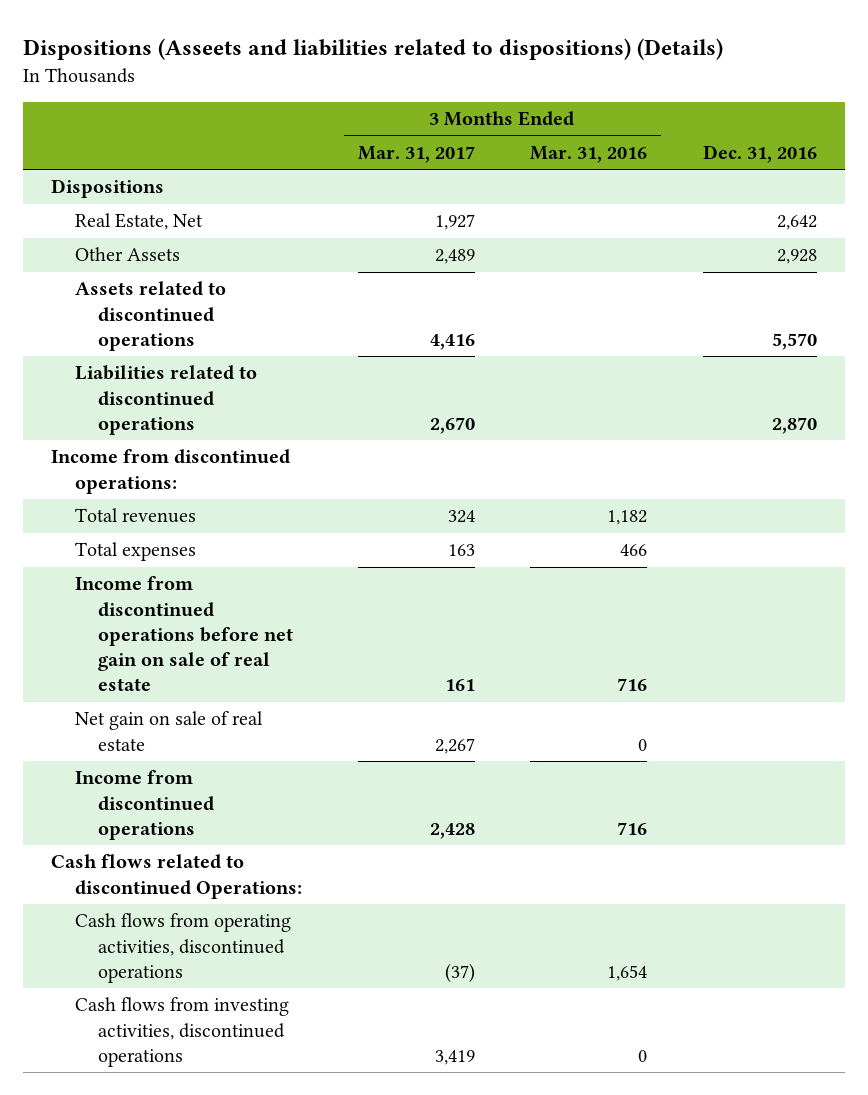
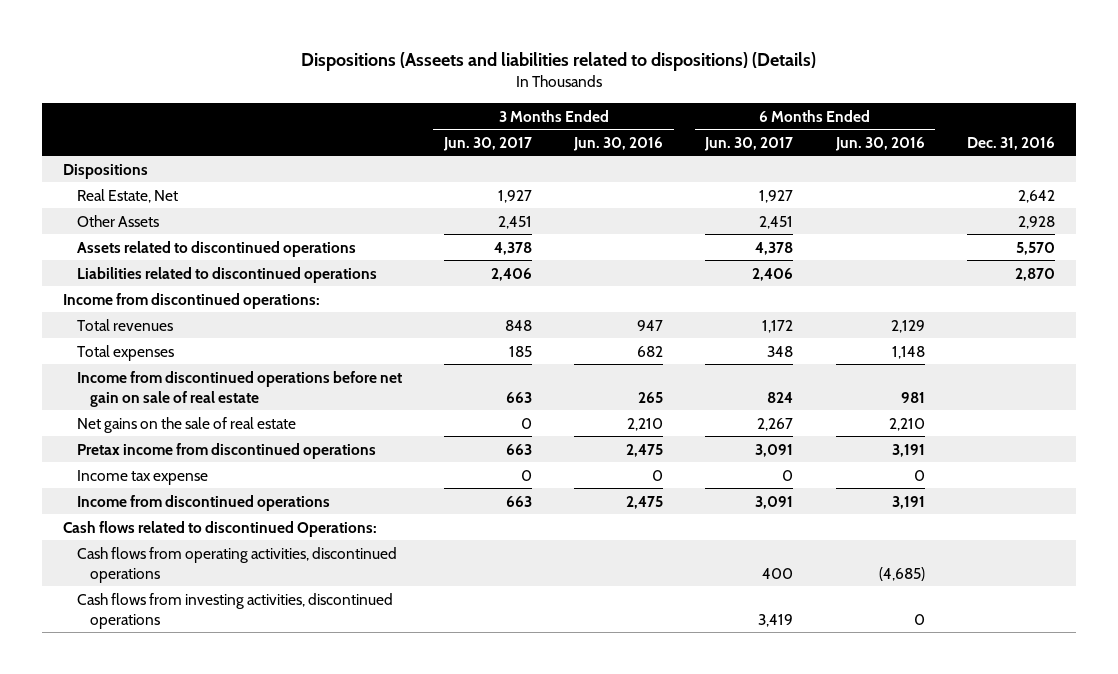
- | 3 Months Ended Mar. 31, 2017 | 3 Months Ended Mar. 31, 2016 | Dec. 31, 2016
+ | 3 Months Ended Jun. 30, 2017 | 3 Months Ended Jun. 30, 2016 | 6 Months Ended Jun. 30, 2017 | 6 Months Ended Jun. 30, 2016 | Dec. 31, 2016
- Net gain on sale of real estate | 2,267 | 0 |
+ Net gains on the sale of real estate | 0 | 2,210 | 2,267 | 2,210 |
+ Pretax income from discontinued operations | 663 | 2,475 | 3,091 | 3,191 |
+ Income tax expense | 0 | 0 | 0 | 0 |

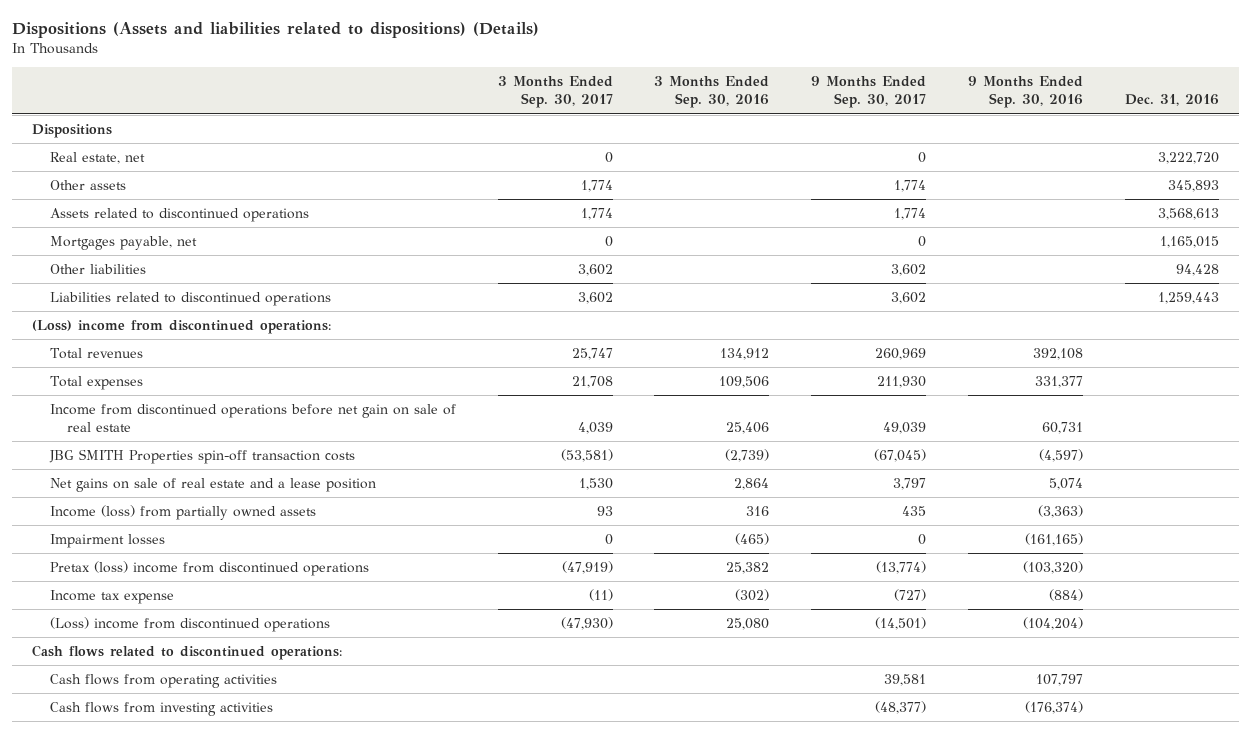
- Dispositions (Asseets and liabilities related to dispositions) (Details)
+ Dispositions (Assets and liabilities related to dispositions) (Details)
- | 3 Months Ended Jun. 30, 2017 | 3 Months Ended Jun. 30, 2016 | 6 Months Ended Jun. 30, 2017 | 6 Months Ended Jun. 30, 2016 | Dec. 31, 2016
+ | 3 Months Ended Sep. 30, 2017 | 3 Months Ended Sep. 30, 2016 | 9 Months Ended Sep. 30, 2017 | 9 Months Ended Sep. 30, 2016 | Dec. 31, 2016
- Real Estate, Net | 1,927 | | 1,927 | | 2,642
- Other Assets | 2,451 | | 2,451 | | 2,928
- Assets related to discontinued operations | 4,378 | | 4,378 | | 5,570
- Liabilities related to discontinued operations | 2,406 | | 2,406 | | 2,870
- Income from discontinued operations:
+ Real estate, net | 0 | | 0 | | 3,222,720
+ Other assets | 1,774 | | 1,774 | | 345,893
+ Assets related to discontinued operations | 1,774 | | 1,774 | | 3,568,613
+ Mortgages payable, net | 0 | | 0 | | 1,165,015
+ Other liabilities | 3,602 | | 3,602 | | 94,428
+ Liabilities related to discontinued operations | 3,602 | | 3,602 | | 1,259,443
+ (Loss) income from discontinued operations:
- Net gains on the sale of real estate | 0 | 2,210 | 2,267 | 2,210 |
- Pretax income from discontinued operations | 663 | 2,475 | 3,091 | 3,191 |
+ JBG SMITH Properties spin-off transaction costs | (53,581) | (2,739) | (67,045) | (4,597) |
+ Net gains on sale of real estate and a lease position | 1,530 | 2,864 | 3,797 | 5,074 |
+ Income (loss) from partially owned assets | 93 | 316 | 435 | (3,363) |
+ Impairment losses | 0 | (465) | 0 | (161,165) |
+ Pretax (loss) income from discontinued operations | (47,919) | 25,382 | (13,774) | (103,320) |
- Income from discontinued operations | 663 | 2,475 | 3,091 | 3,191 |
- Cash flows related to discontinued Operations:
- Cash flows from operating activities, discontinued operations | | | 400 | (4,685) |
- Cash flows from investing activities, discontinued operations | | | 3,419 | 0 |
+ (Loss) income from discontinued operations | (47,930) | 25,080 | (14,501) | (104,204) |
+ Cash flows related to discontinued operations:
+ Cash flows from operating activities | | | 39,581 | 107,797 |
+ Cash flows from investing activities | | | (48,377) | (176,374) |

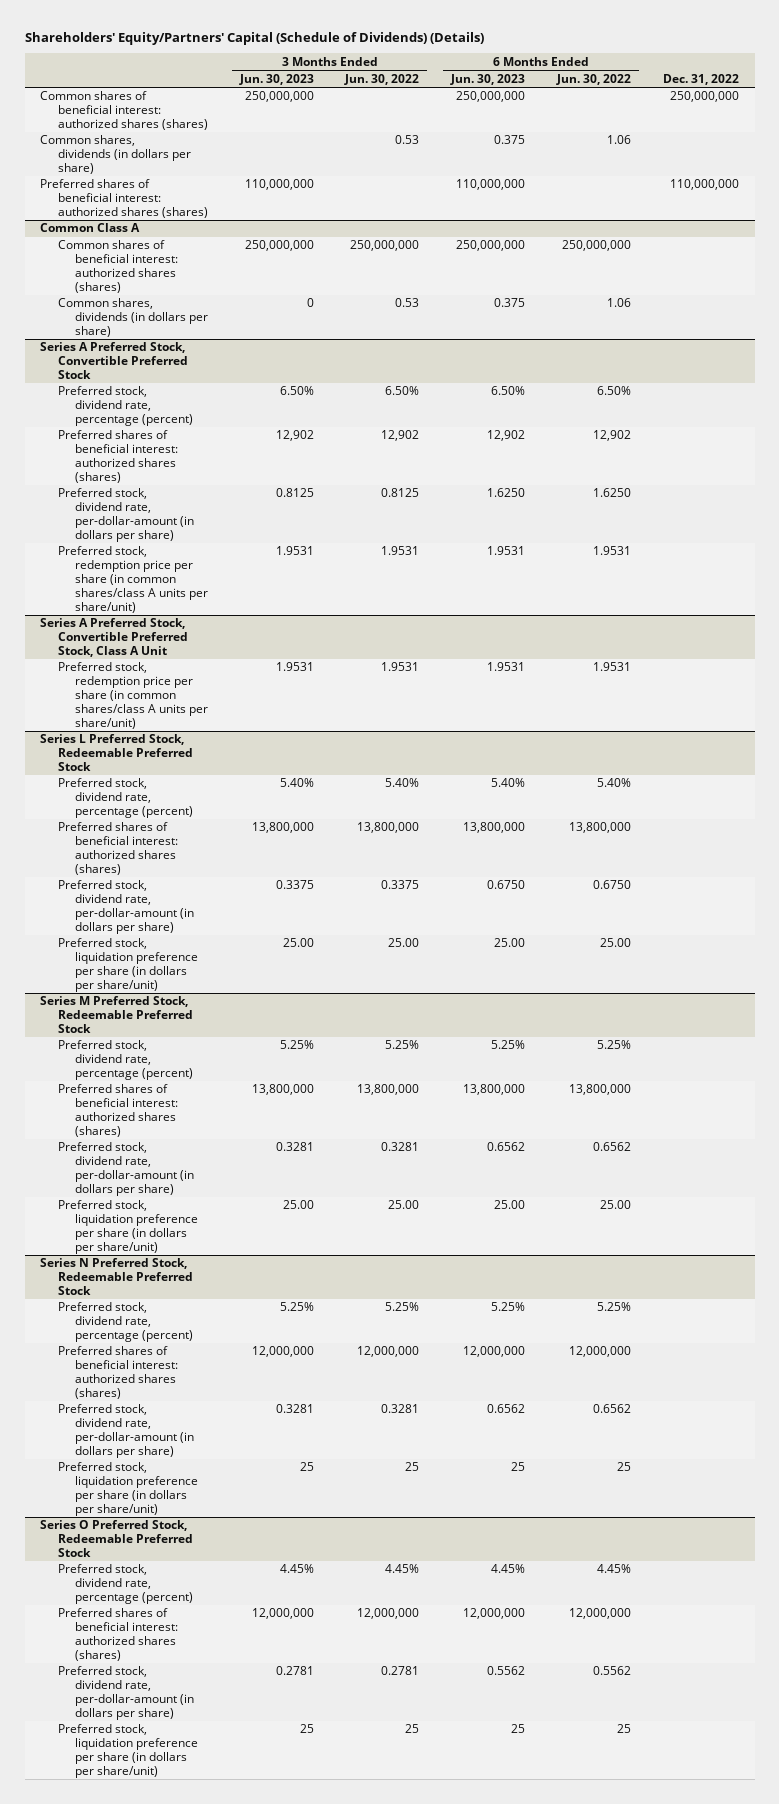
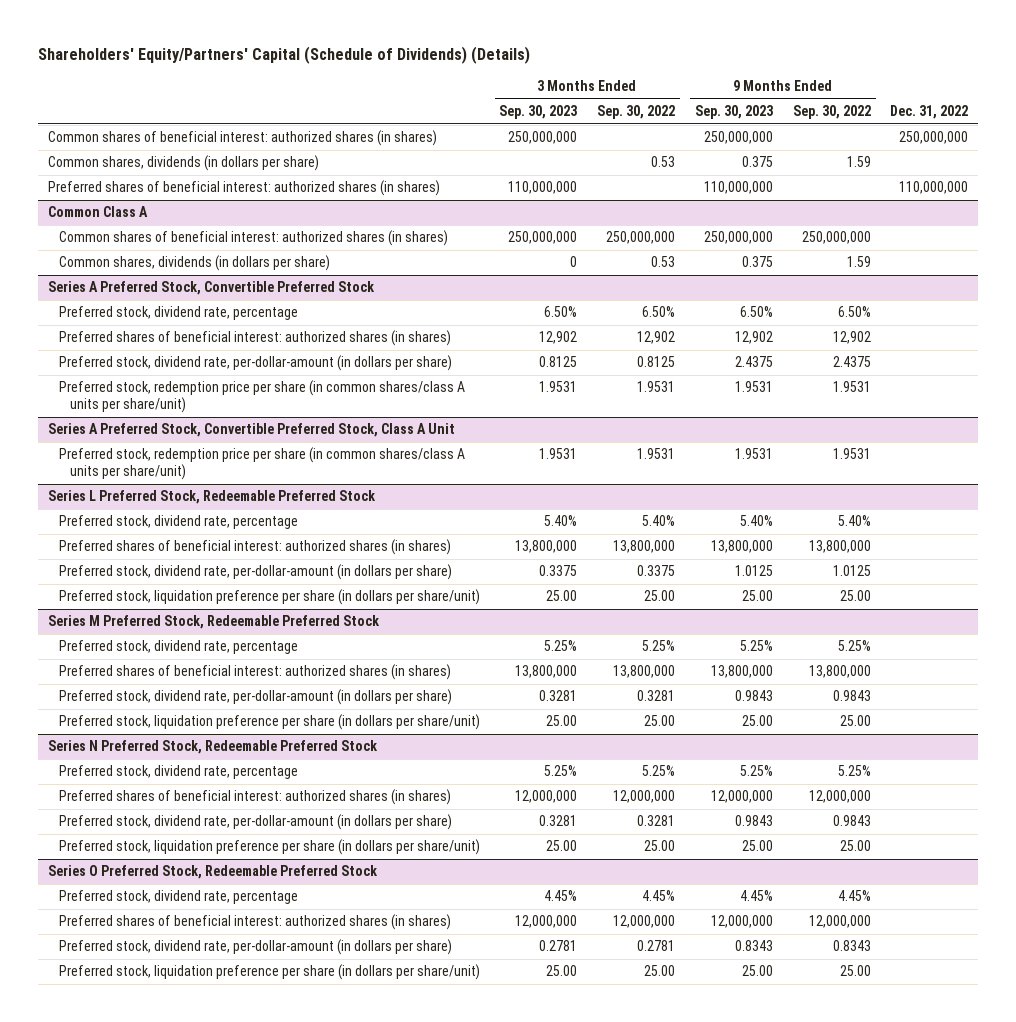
- | 3 Months Ended Jun. 30, 2023 | 3 Months Ended Jun. 30, 2022 | 6 Months Ended Jun. 30, 2023 | 6 Months Ended Jun. 30, 2022 | Dec. 31, 2022
+ | 3 Months Ended Sep. 30, 2023 | 3 Months Ended Sep. 30, 2022 | 9 Months Ended Sep. 30, 2023 | 9 Months Ended Sep. 30, 2022 | Dec. 31, 2022
- Common shares of beneficial interest: authorized shares (shares) | 250,000,000 | | 250,000,000 | | 250,000,000
+ Common shares of beneficial interest: authorized shares (in shares) | 250,000,000 | | 250,000,000 | | 250,000,000
- Preferred shares of beneficial interest: authorized shares (shares) | 110,000,000 | | 110,000,000 | | 110,000,000
+ Preferred shares of beneficial interest: authorized shares (in shares) | 110,000,000 | | 110,000,000 | | 110,000,000
@ Common Class A
- Common shares of beneficial interest: authorized shares (shares) | 250,000,000 | 250,000,000 | 250,000,000 | 250,000,000 |
+ Common shares of beneficial interest: authorized shares (in shares) | 250,000,000 | 250,000,000 | 250,000,000 | 250,000,000 |
@ Series A Preferred Stock, Convertible Preferred Stock
- Preferred stock, dividend rate, percentage (percent) | 6.50% | 6.50% | 6.50% | 6.50% |
- Preferred shares of beneficial interest: authorized shares (shares) | 12,902 | 12,902 | 12,902 | 12,902 |
+ Preferred stock, dividend rate, percentage | 6.50% | 6.50% | 6.50% | 6.50% |
+ Preferred shares of beneficial interest: authorized shares (in shares) | 12,902 | 12,902 | 12,902 | 12,902 |
@ Series L Preferred Stock, Redeemable Preferred Stock
- Preferred stock, dividend rate, percentage (percent) | 5.40% | 5.40% | 5.40% | 5.40% |
- Preferred shares of beneficial interest: authorized shares (shares) | 13,800,000 | 13,800,000 | 13,800,000 | 13,800,000 |
+ Preferred stock, dividend rate, percentage | 5.40% | 5.40% | 5.40% | 5.40% |
+ Preferred shares of beneficial interest: authorized shares (in shares) | 13,800,000 | 13,800,000 | 13,800,000 | 13,800,000 |
@ Series M Preferred Stock, Redeemable Preferred Stock
- Preferred stock, dividend rate, percentage (percent) | 5.25% | 5.25% | 5.25% | 5.25% |
- Preferred shares of beneficial interest: authorized shares (shares) | 13,800,000 | 13,800,000 | 13,800,000 | 13,800,000 |
+ Preferred stock, dividend rate, percentage | 5.25% | 5.25% | 5.25% | 5.25% |
+ Preferred shares of beneficial interest: authorized shares (in shares) | 13,800,000 | 13,800,000 | 13,800,000 | 13,800,000 |
@ Series N Preferred Stock, Redeemable Preferred Stock
- Preferred stock, dividend rate, percentage (percent) | 5.25% | 5.25% | 5.25% | 5.25% |
- Preferred shares of beneficial interest: authorized shares (shares) | 12,000,000 | 12,000,000 | 12,000,000 | 12,000,000 |
+ Preferred stock, dividend rate, percentage | 5.25% | 5.25% | 5.25% | 5.25% |
+ Preferred shares of beneficial interest: authorized shares (in shares) | 12,000,000 | 12,000,000 | 12,000,000 | 12,000,000 |
@ Series O Preferred Stock, Redeemable Preferred Stock
- Preferred stock, dividend rate, percentage (percent) | 4.45% | 4.45% | 4.45% | 4.45% |
- Preferred shares of beneficial interest: authorized shares (shares) | 12,000,000 | 12,000,000 | 12,000,000 | 12,000,000 |
+ Preferred stock, dividend rate, percentage | 4.45% | 4.45% | 4.45% | 4.45% |
+ Preferred shares of beneficial interest: authorized shares (in shares) | 12,000,000 | 12,000,000 | 12,000,000 | 12,000,000 |

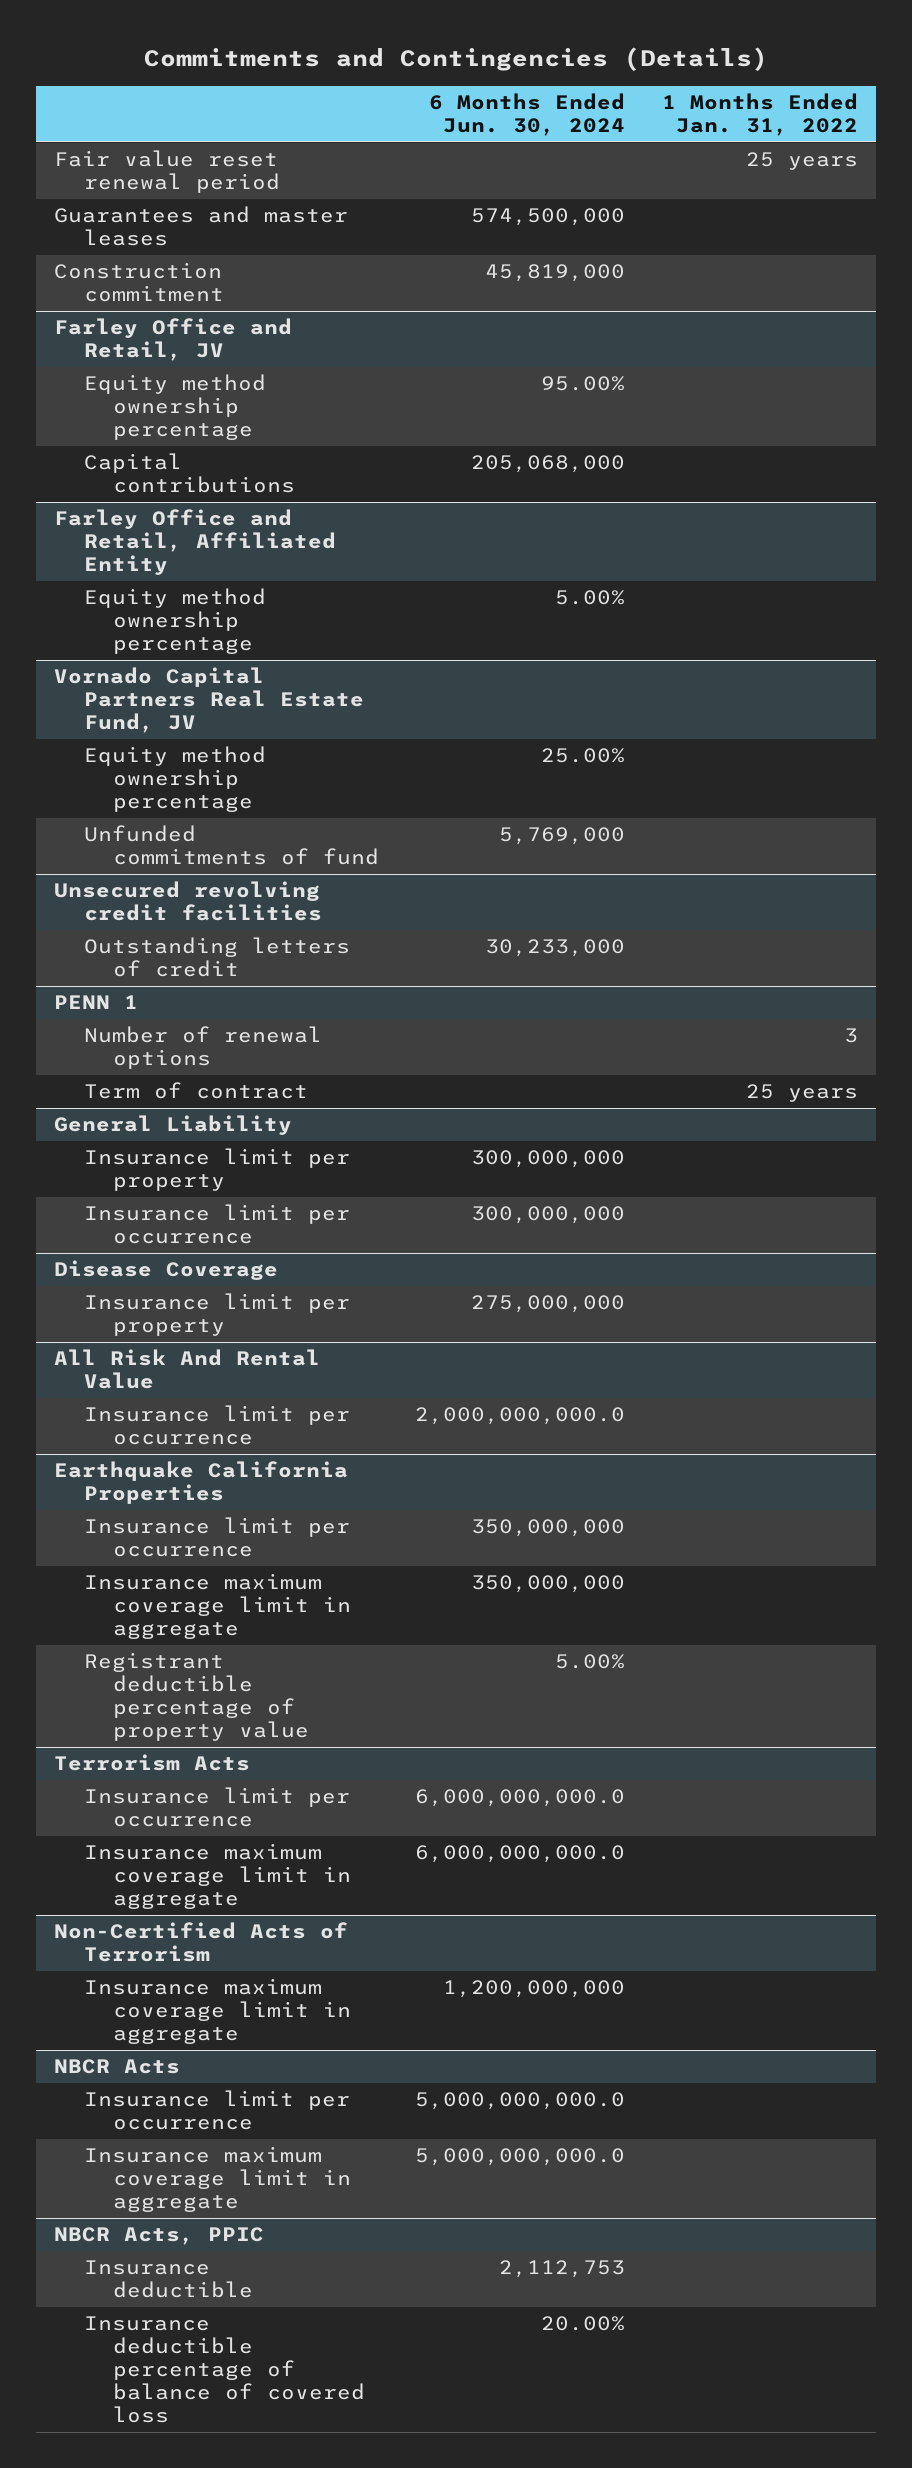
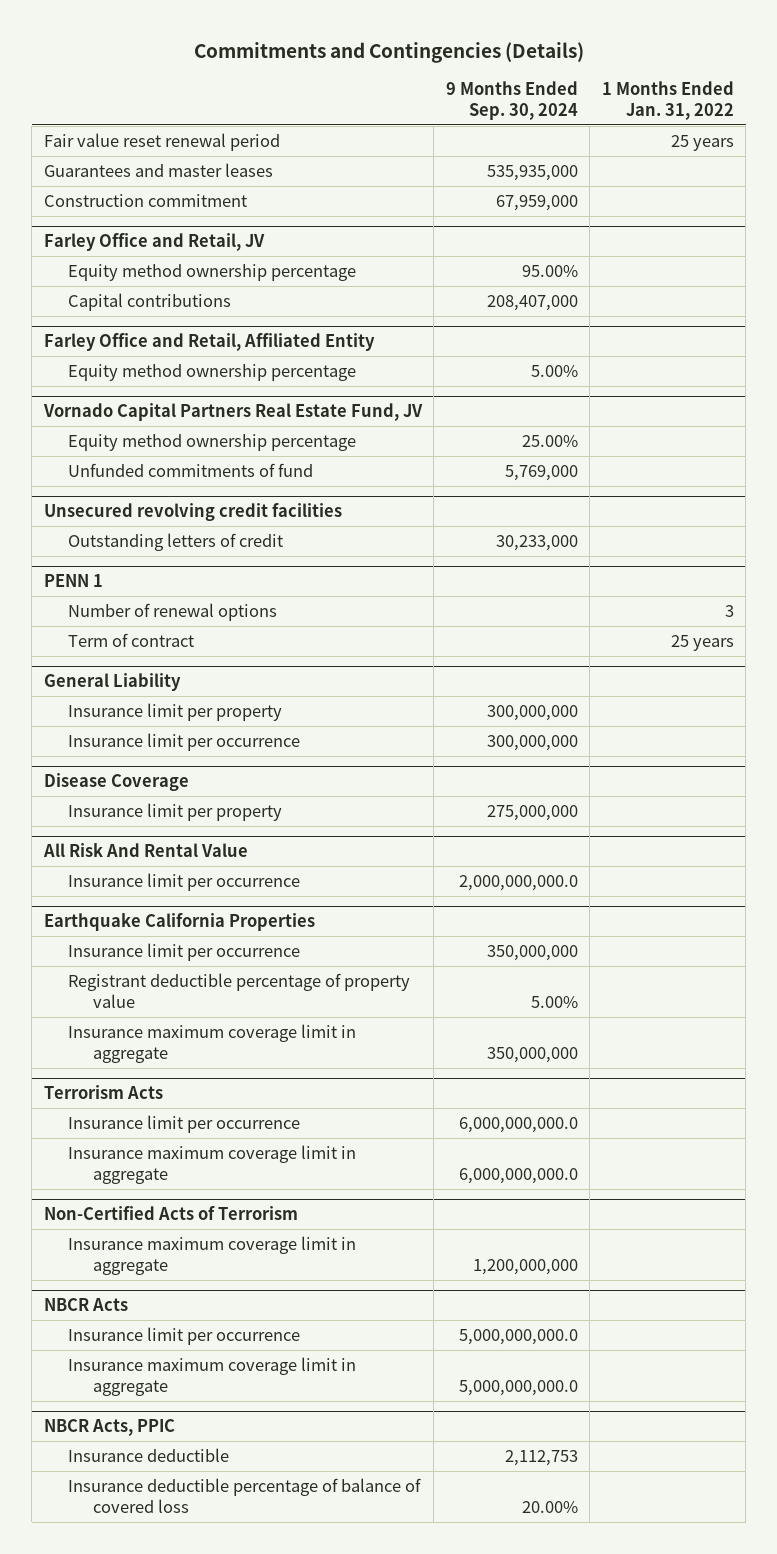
- | 6 Months Ended Jun. 30, 2024 | 1 Months Ended Jan. 31, 2022
+ | 9 Months Ended Sep. 30, 2024 | 1 Months Ended Jan. 31, 2022
@ Earthquake California Properties
moved down: Insurance maximum coverage limit in aggregate | 350,000,000 |

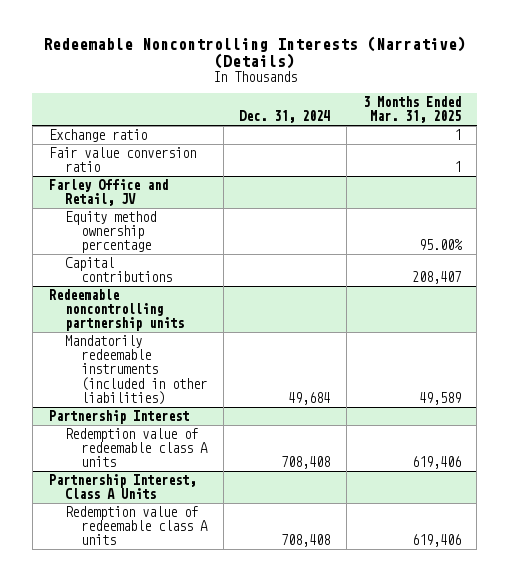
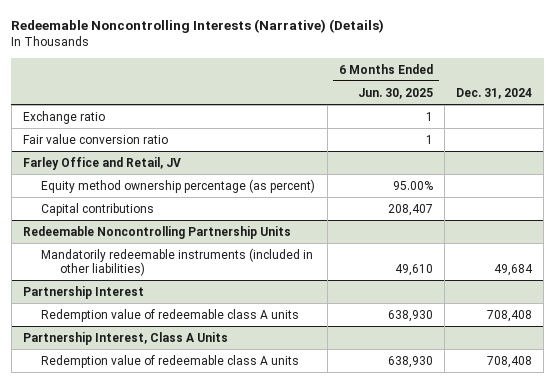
- | Dec. 31, 2024 | 3 Months Ended Mar. 31, 2025
+ | 6 Months Ended Jun. 30, 2025 | Dec. 31, 2024
@ Farley Office and Retail, JV
- Equity method ownership percentage | | 95.00%
+ Equity method ownership percentage (as percent) | 95.00% |
- Redeemable noncontrolling partnership units
+ Redeemable Noncontrolling Partnership Units

